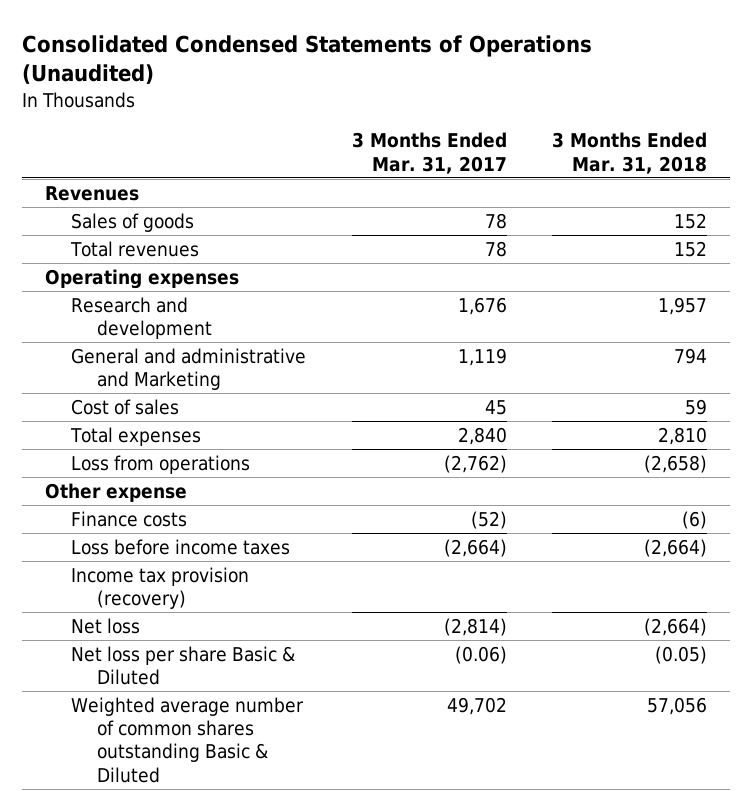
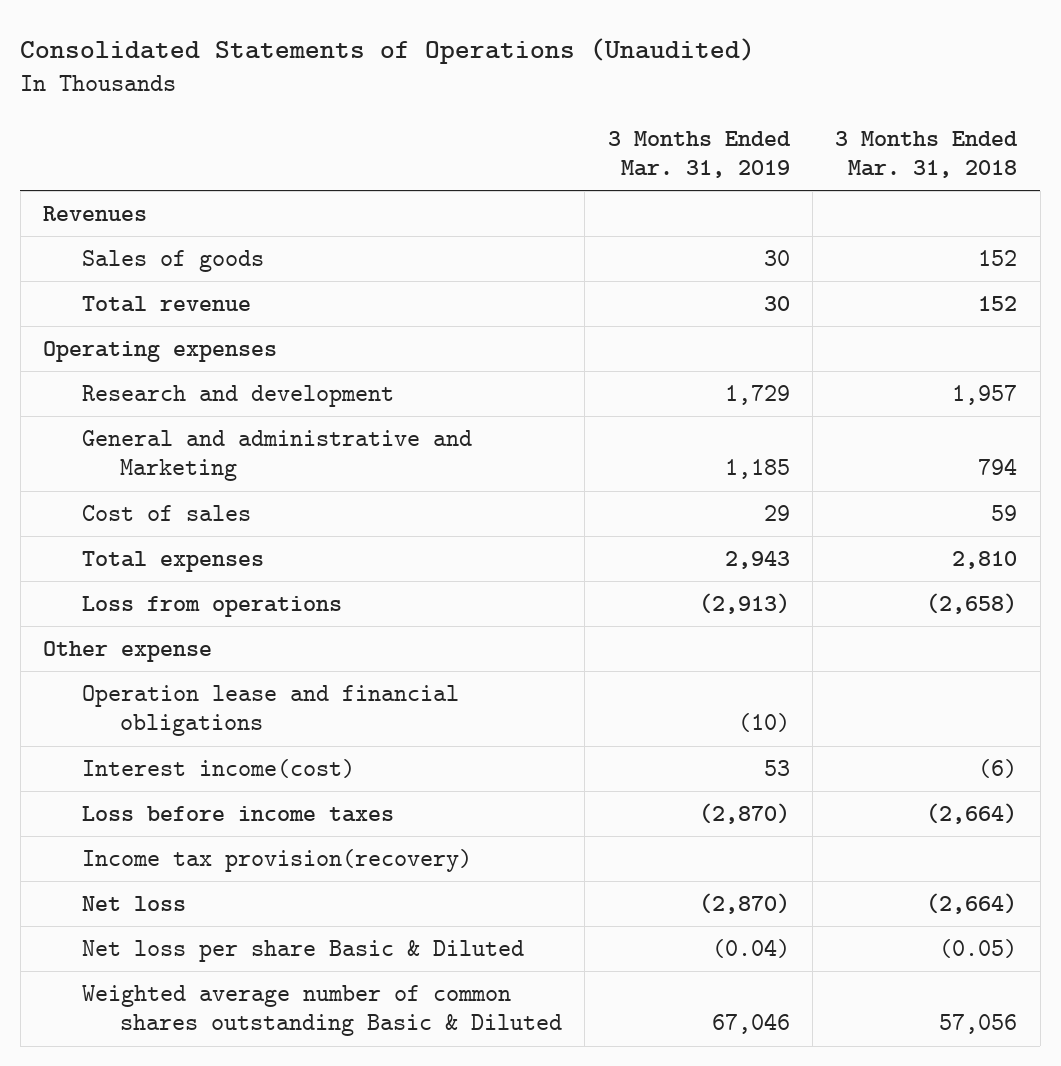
- Consolidated Condensed Statements of Operations (Unaudited)
+ Consolidated Statements of Operations (Unaudited)
- | 3 Months Ended Mar. 31, 2017 | 3 Months Ended Mar. 31, 2018
+ | 3 Months Ended Mar. 31, 2019 | 3 Months Ended Mar. 31, 2018
- Total revenues | 78 | 152
+ Total revenue | 30 | 152
- Finance costs | (52) | (6)
+ Operation lease and financial obligations | (10) |
+ Interest income(cost) | 53 | (6)
- Income tax provision (recovery)
+ Income tax provision(recovery)

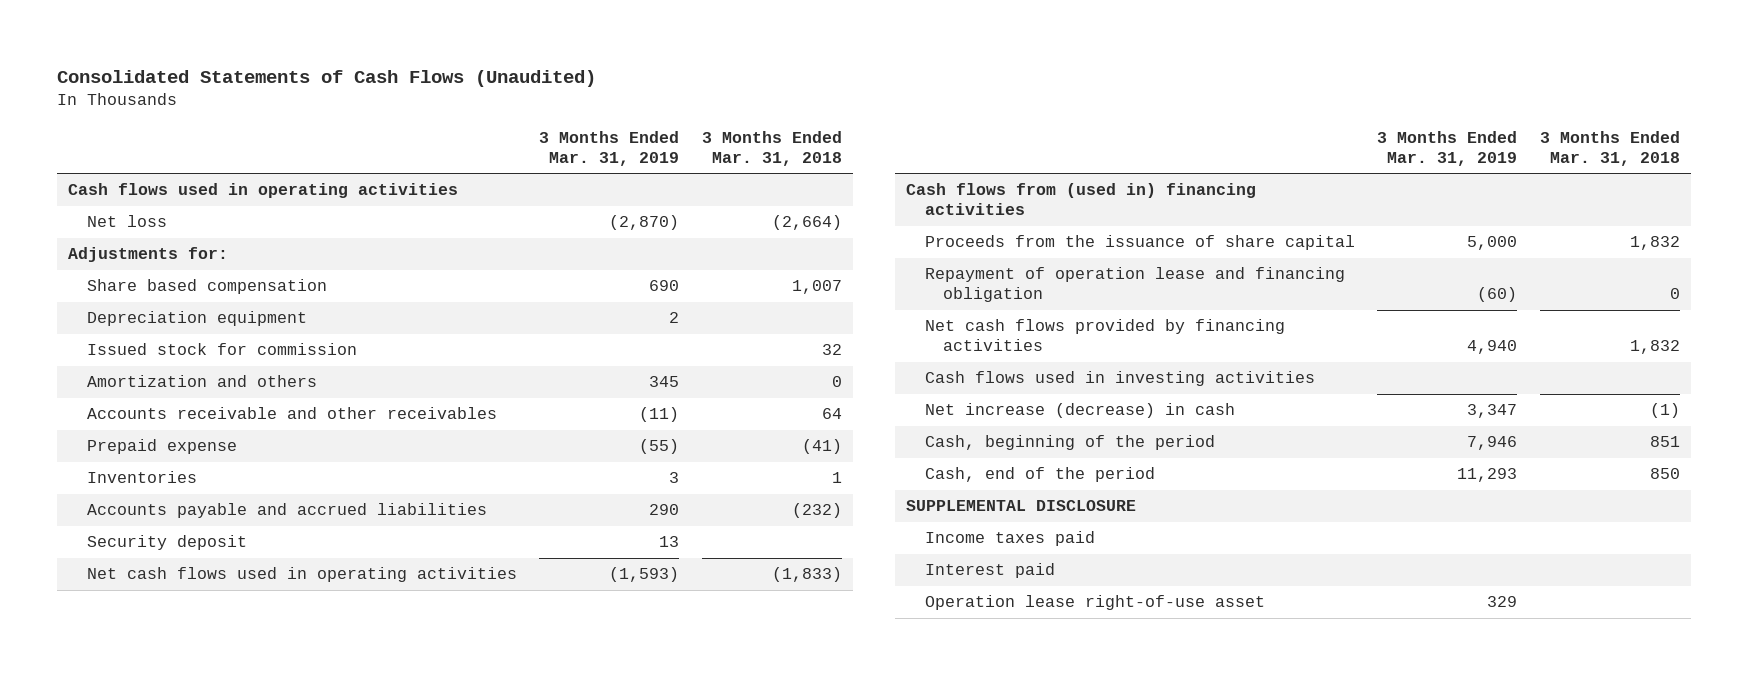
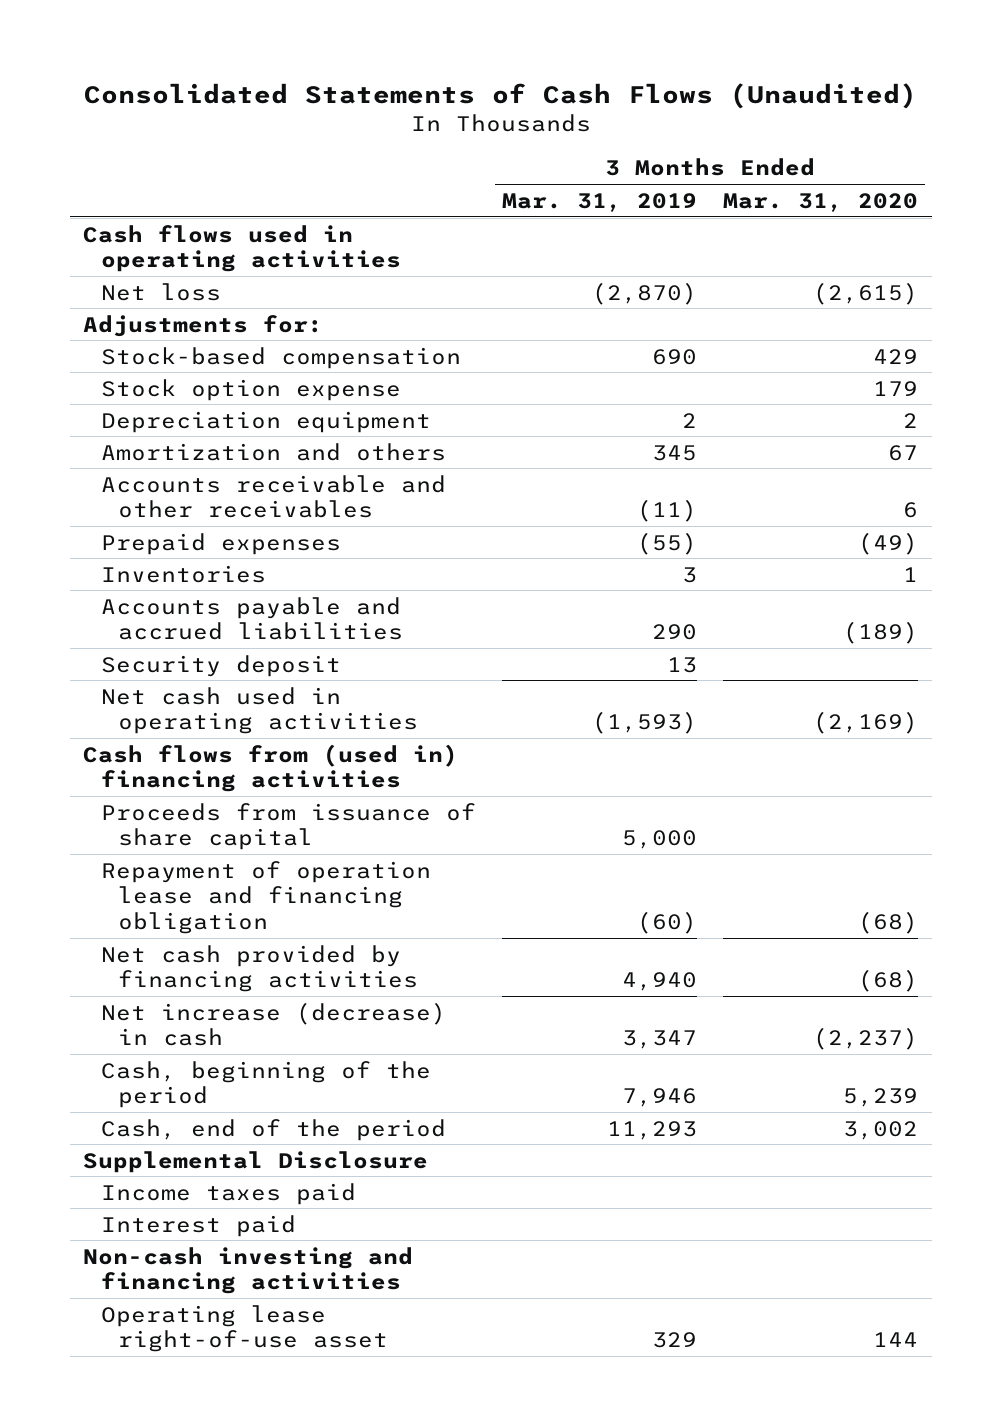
- | 3 Months Ended Mar. 31, 2019 | 3 Months Ended Mar. 31, 2018
+ | 3 Months Ended Mar. 31, 2019 | 3 Months Ended Mar. 31, 2020
- Share based compensation | 690 | 1,007
+ Stock-based compensation | 690 | 429
+ Stock option expense | | 179
- Issued stock for commission | | 32
- Prepaid expense | (55) | (41)
+ Prepaid expenses | (55) | (49)
- Net cash flows used in operating activities | (1,593) | (1,833)
+ Net cash used in operating activities | (1,593) | (2,169)
- Proceeds from the issuance of share capital | 5,000 | 1,832
+ Proceeds from issuance of share capital | 5,000 |
- Net cash flows provided by financing activities | 4,940 | 1,832
- Cash flows used in investing activities
+ Net cash provided by financing activities | 4,940 | (68)
- SUPPLEMENTAL DISCLOSURE
+ Supplemental Disclosure
- Operation lease right-of-use asset | 329 |
+ Non-cash investing and financing activities
+ Operating lease right-of-use asset | 329 | 144

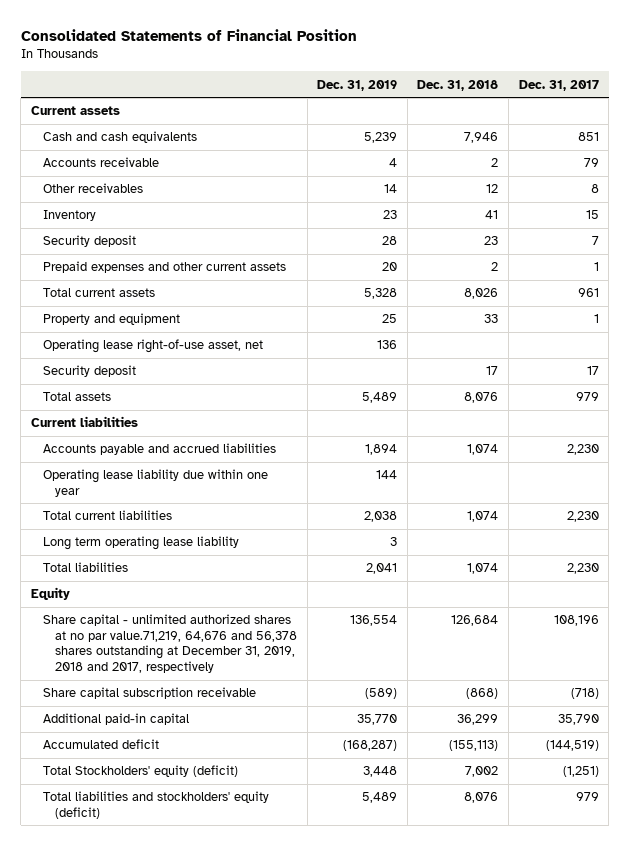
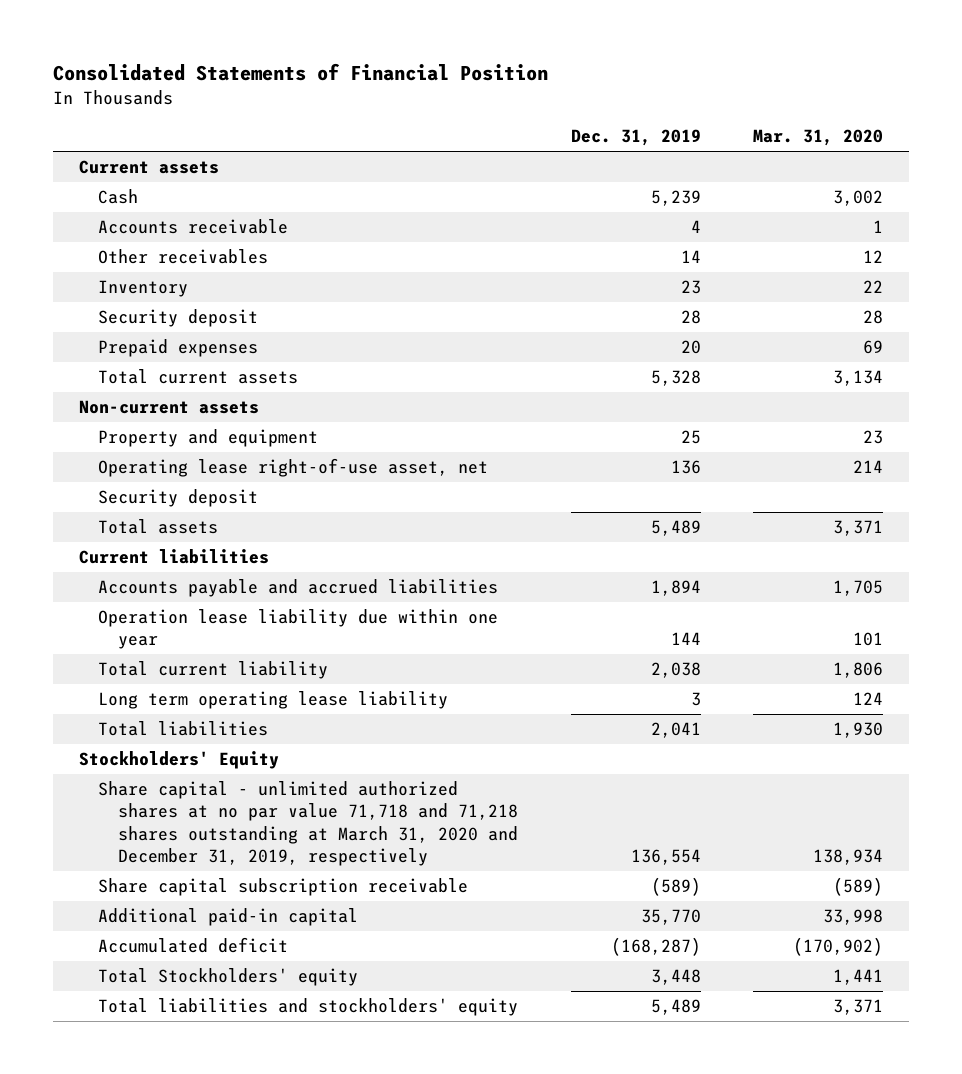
- | Dec. 31, 2019 | Dec. 31, 2018 | Dec. 31, 2017
+ | Dec. 31, 2019 | Mar. 31, 2020
- Cash and cash equivalents | 5,239 | 7,946 | 851
+ Cash | 5,239 | 3,002
- Prepaid expenses and other current assets | 20 | 2 | 1
+ Prepaid expenses | 20 | 69
+ Non-current assets
- Operating lease liability due within one year | 144 | |
- Total current liabilities | 2,038 | 1,074 | 2,230
+ Operation lease liability due within one year | 144 | 101
+ Total current liability | 2,038 | 1,806
- Equity
- Share capital - unlimited authorized shares at no par value.71,219, 64,676 and 56,378 shares outstanding at December 31, 2019, 2018 and 2017, respectively | 136,554 | 126,684 | 108,196
+ Stockholders' Equity
+ Share capital - unlimited authorized shares at no par value 71,718 and 71,218 shares outstanding at March 31, 2020 and December 31, 2019, respectively | 136,554 | 138,934
- Total Stockholders' equity (deficit) | 3,448 | 7,002 | (1,251)
- Total liabilities and stockholders' equity (deficit) | 5,489 | 8,076 | 979
+ Total Stockholders' equity | 3,448 | 1,441
+ Total liabilities and stockholders' equity | 5,489 | 3,371

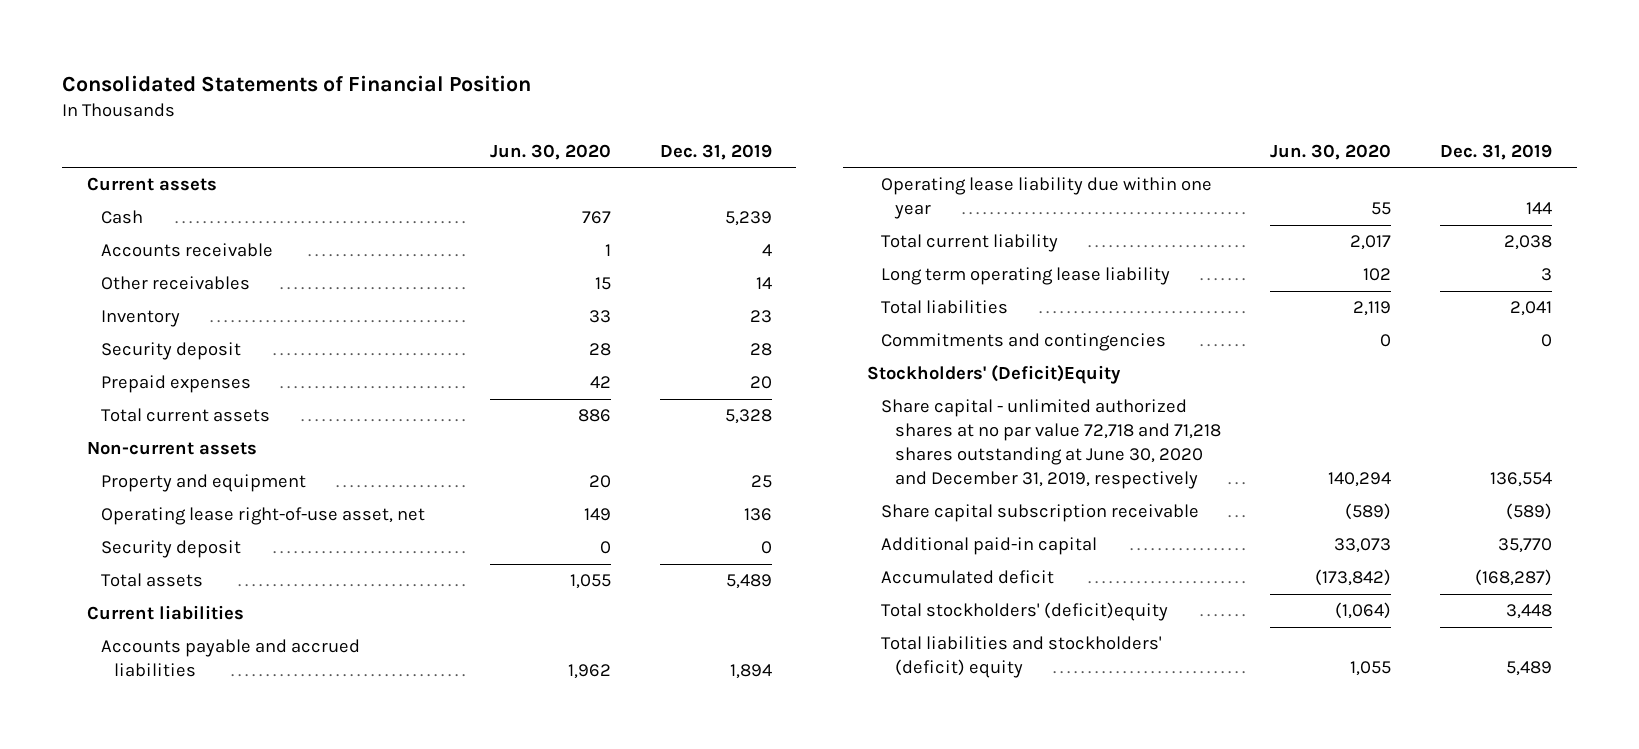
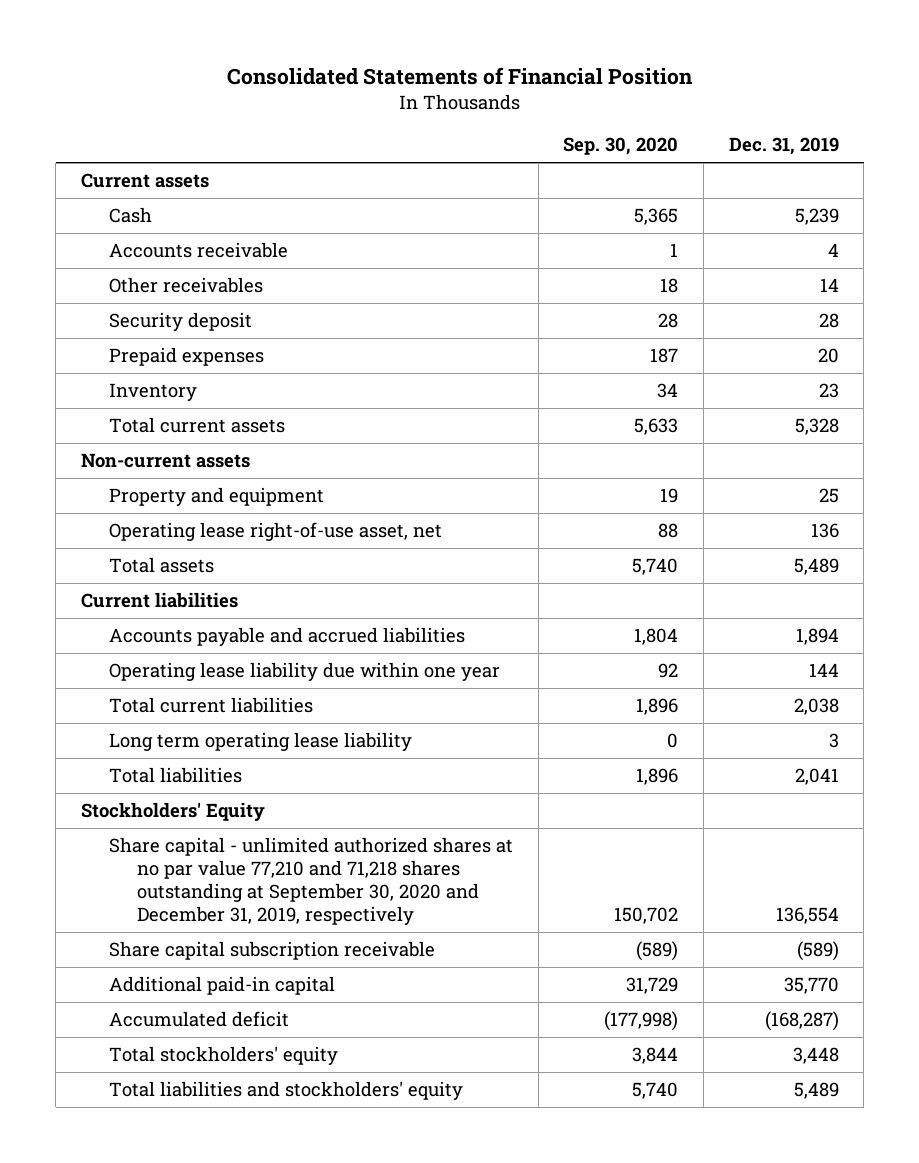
- | Jun. 30, 2020 | Dec. 31, 2019
+ | Sep. 30, 2020 | Dec. 31, 2019
moved down: Inventory | 34 | 23
- Security deposit | 0 | 0
- Total current liability | 2,017 | 2,038
+ Total current liabilities | 1,896 | 2,038
- Commitments and contingencies | 0 | 0
- Stockholders' (Deficit)Equity
- Share capital - unlimited authorized shares at no par value 72,718 and 71,218 shares outstanding at June 30, 2020 and December 31, 2019, respectively | 140,294 | 136,554
+ Stockholders' Equity
+ Share capital - unlimited authorized shares at no par value 77,210 and 71,218 shares outstanding at September 30, 2020 and December 31, 2019, respectively | 150,702 | 136,554
- Total stockholders' (deficit)equity | (1,064) | 3,448
- Total liabilities and stockholders' (deficit) equity | 1,055 | 5,489
+ Total stockholders' equity | 3,844 | 3,448
+ Total liabilities and stockholders' equity | 5,740 | 5,489

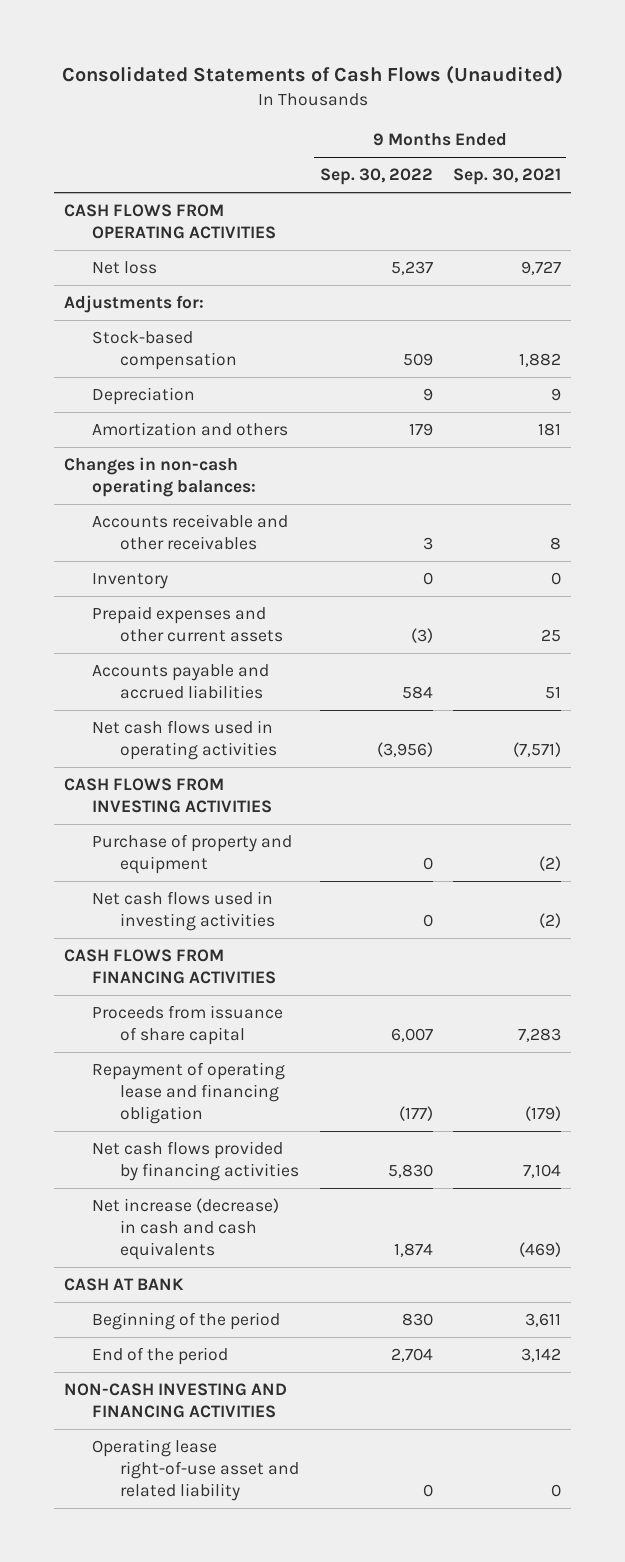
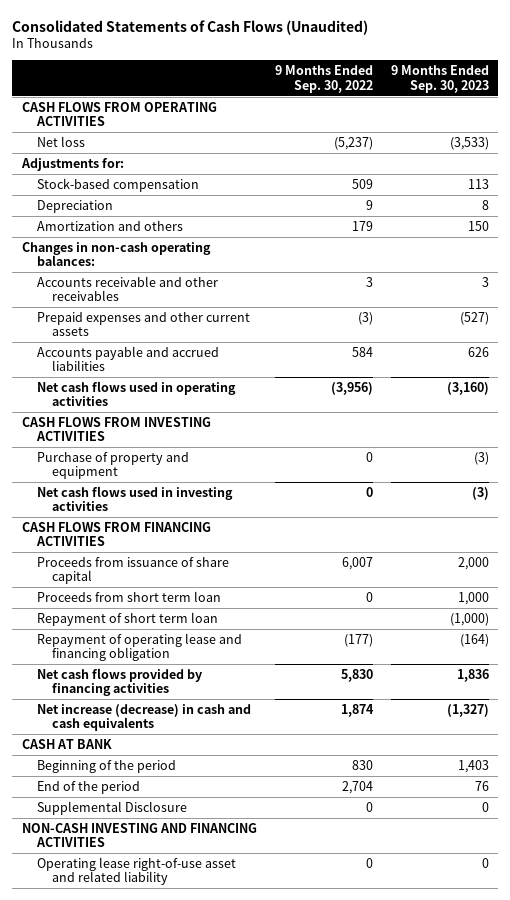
- | 9 Months Ended Sep. 30, 2022 | 9 Months Ended Sep. 30, 2021
+ | 9 Months Ended Sep. 30, 2022 | 9 Months Ended Sep. 30, 2023
- Net loss | 5,237 | 9,727
+ Net loss | (5,237) | (3,533)
- Inventory | 0 | 0
+ Proceeds from short term loan | 0 | 1,000
+ Repayment of short term loan | | (1,000)
+ Supplemental Disclosure | 0 | 0

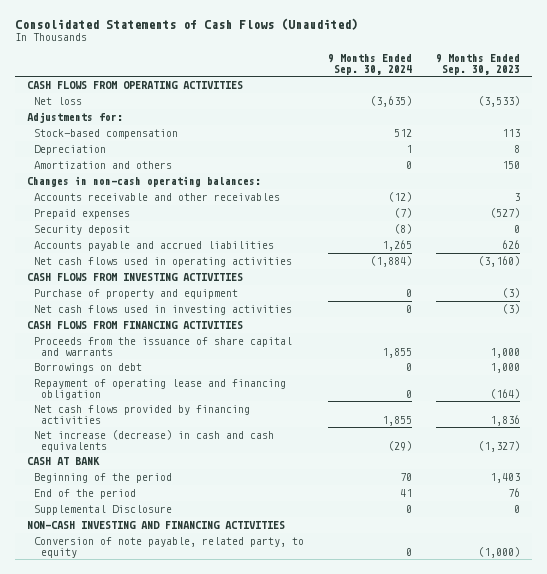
- | 9 Months Ended Sep. 30, 2022 | 9 Months Ended Sep. 30, 2023
+ | 9 Months Ended Sep. 30, 2024 | 9 Months Ended Sep. 30, 2023
- Prepaid expenses and other current assets | (3) | (527)
+ Prepaid expenses | (7) | (527)
+ Security deposit | (8) | 0
- Proceeds from issuance of share capital | 6,007 | 2,000
- Proceeds from short term loan | 0 | 1,000
- Repayment of short term loan | | (1,000)
+ Proceeds from the issuance of share capital and warrants | 1,855 | 1,000
+ Borrowings on debt | 0 | 1,000
- Operating lease right-of-use asset and related liability | 0 | 0
+ Conversion of note payable, related party, to equity | 0 | (1,000)

